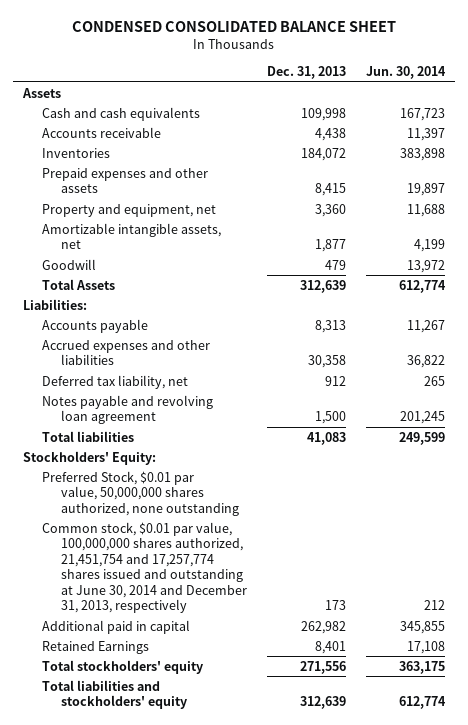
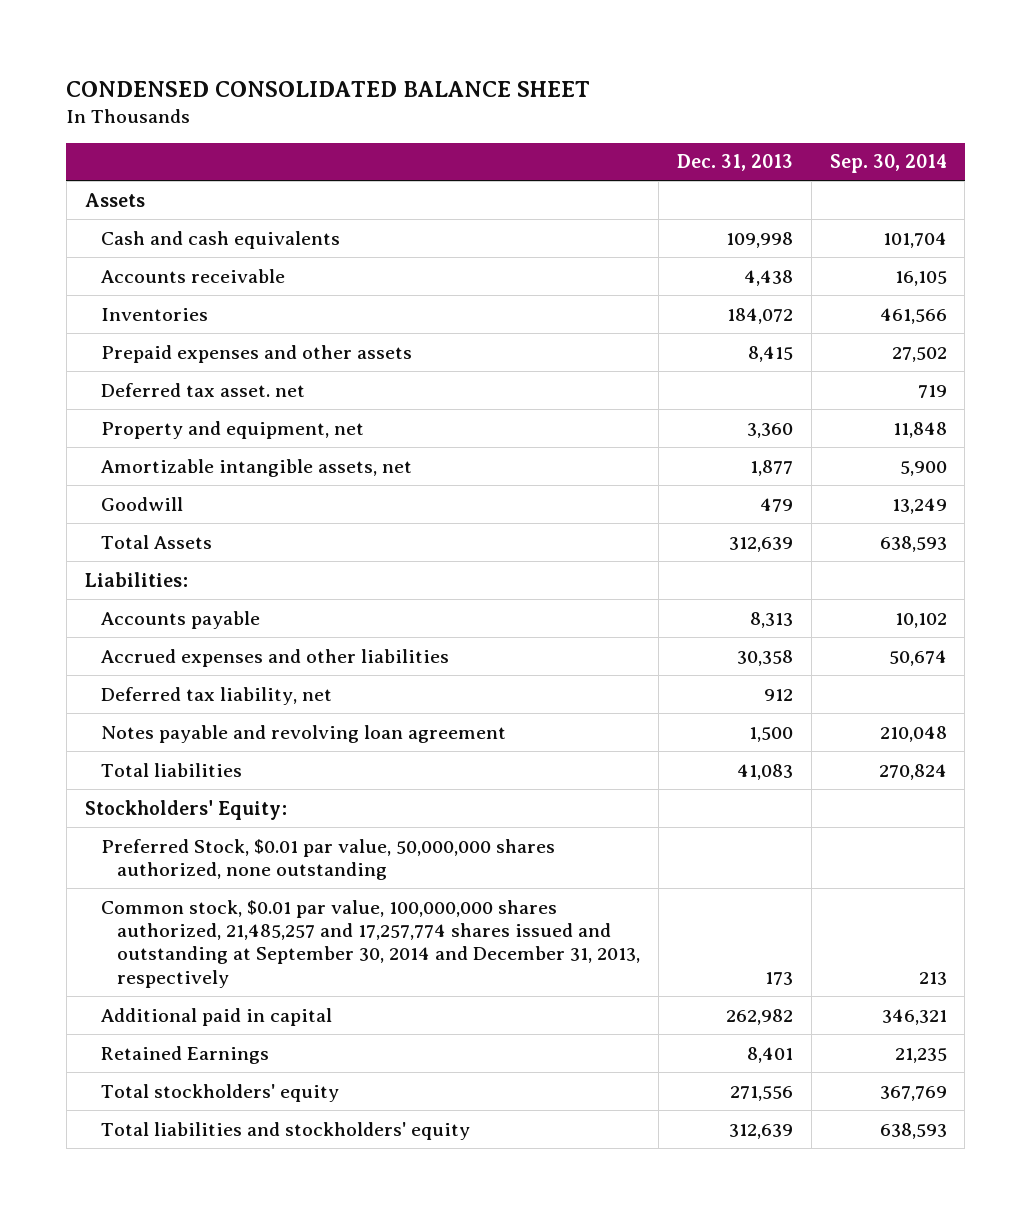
- | Dec. 31, 2013 | Jun. 30, 2014
+ | Dec. 31, 2013 | Sep. 30, 2014
+ Deferred tax asset. net | | 719
- Common stock, $0.01 par value, 100,000,000 shares authorized, 21,451,754 and 17,257,774 shares issued and outstanding at June 30, 2014 and December 31, 2013, respectively | 173 | 212
+ Common stock, $0.01 par value, 100,000,000 shares authorized, 21,485,257 and 17,257,774 shares issued and outstanding at September 30, 2014 and December 31, 2013, respectively | 173 | 213

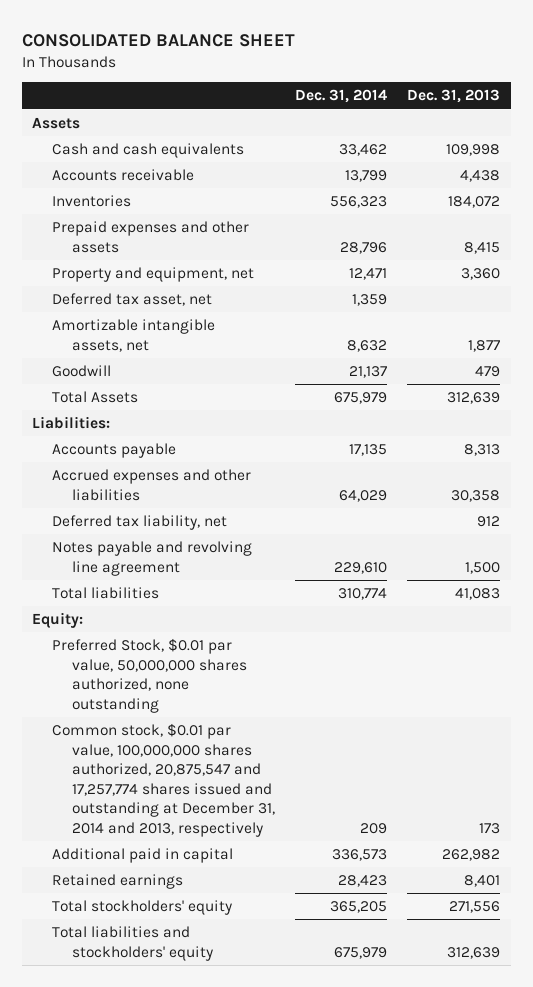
- CONDENSED CONSOLIDATED BALANCE SHEET
+ CONSOLIDATED BALANCE SHEET
- | Dec. 31, 2013 | Sep. 30, 2014
+ | Dec. 31, 2014 | Dec. 31, 2013
- Deferred tax asset. net | | 719
+ Deferred tax asset, net | 1,359 |
- Notes payable and revolving loan agreement | 1,500 | 210,048
+ Notes payable and revolving line agreement | 229,610 | 1,500
- Stockholders' Equity:
+ Equity:
- Common stock, $0.01 par value, 100,000,000 shares authorized, 21,485,257 and 17,257,774 shares issued and outstanding at September 30, 2014 and December 31, 2013, respectively | 173 | 213
+ Common stock, $0.01 par value, 100,000,000 shares authorized, 20,875,547 and 17,257,774 shares issued and outstanding at December 31, 2014 and 2013, respectively | 209 | 173
- Retained Earnings | 8,401 | 21,235
+ Retained earnings | 28,423 | 8,401

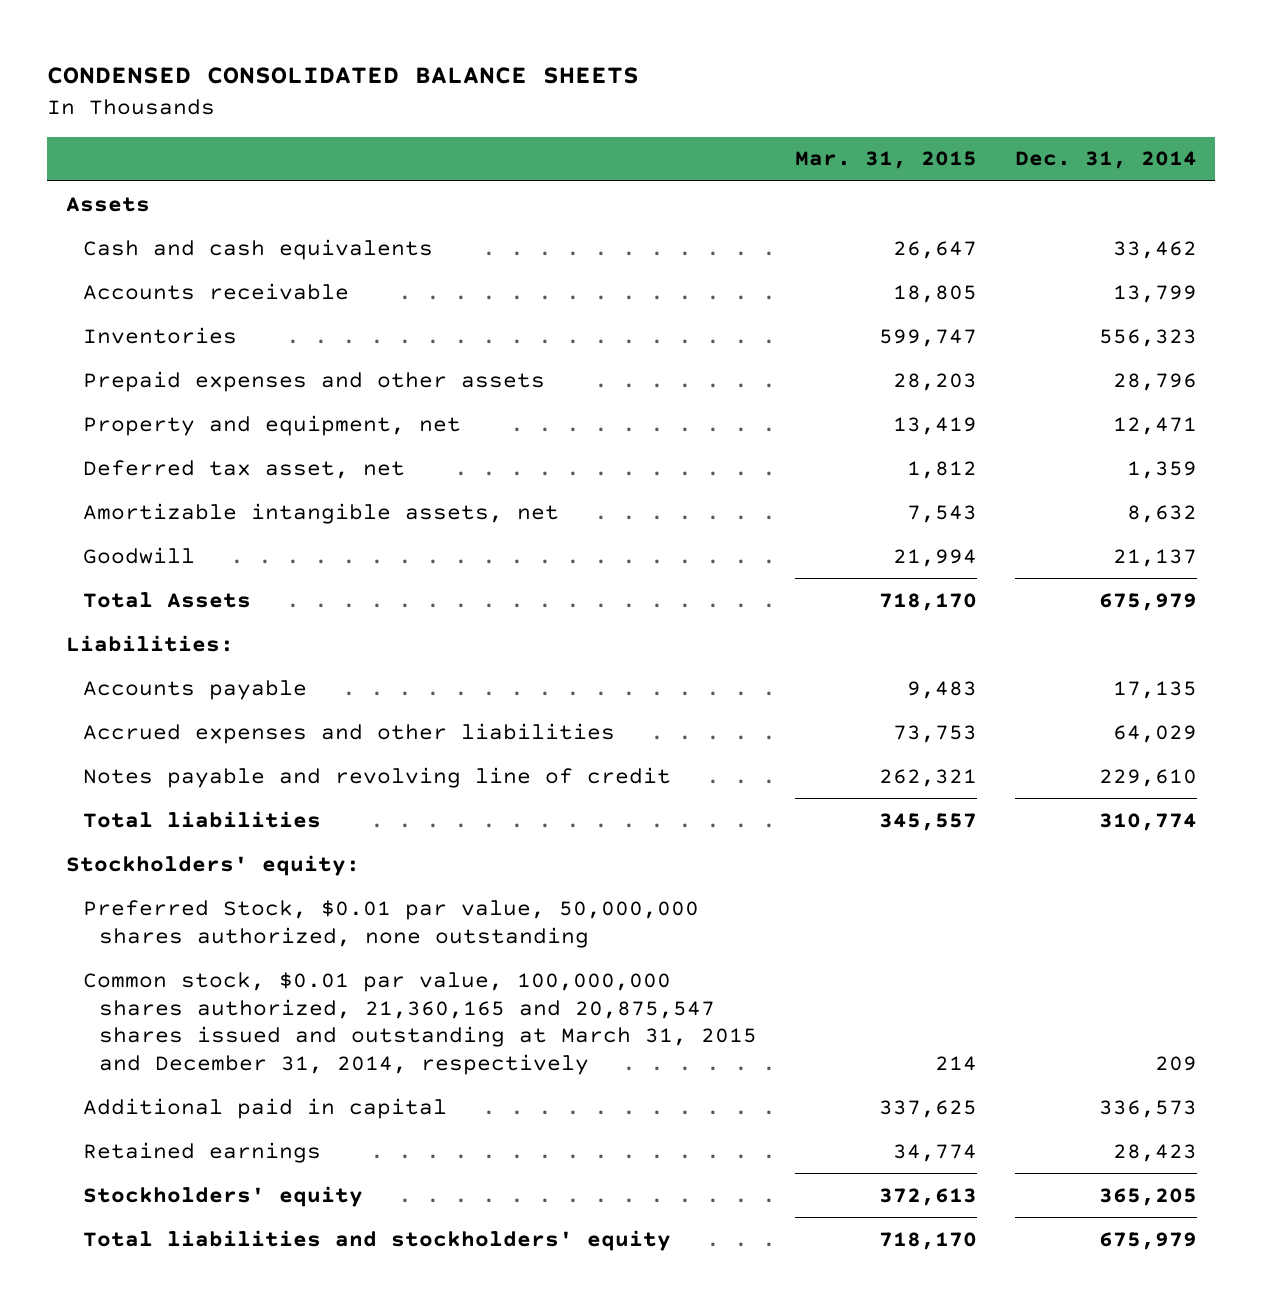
- CONSOLIDATED BALANCE SHEET
+ CONDENSED CONSOLIDATED BALANCE SHEETS
- | Dec. 31, 2014 | Dec. 31, 2013
+ | Mar. 31, 2015 | Dec. 31, 2014
- Deferred tax liability, net | | 912
- Notes payable and revolving line agreement | 229,610 | 1,500
+ Notes payable and revolving line of credit | 262,321 | 229,610
- Equity:
+ Stockholders' equity:
- Common stock, $0.01 par value, 100,000,000 shares authorized, 20,875,547 and 17,257,774 shares issued and outstanding at December 31, 2014 and 2013, respectively | 209 | 173
+ Common stock, $0.01 par value, 100,000,000 shares authorized, 21,360,165 and 20,875,547 shares issued and outstanding at March 31, 2015 and December 31, 2014, respectively | 214 | 209
- Total stockholders' equity | 365,205 | 271,556
+ Stockholders' equity | 372,613 | 365,205

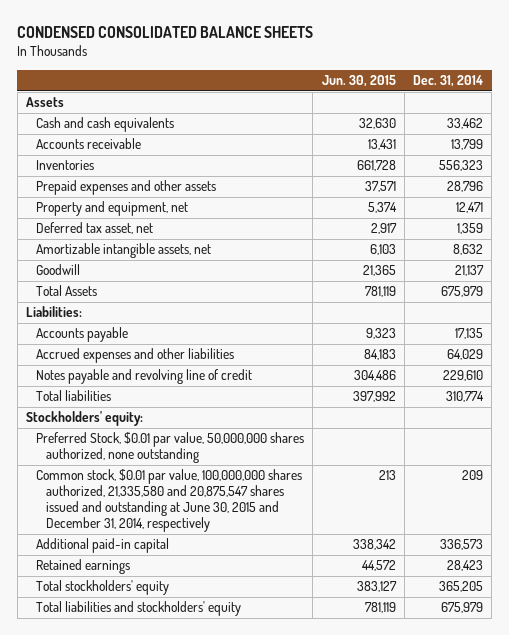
- | Mar. 31, 2015 | Dec. 31, 2014
+ | Jun. 30, 2015 | Dec. 31, 2014
- Common stock, $0.01 par value, 100,000,000 shares authorized, 21,360,165 and 20,875,547 shares issued and outstanding at March 31, 2015 and December 31, 2014, respectively | 214 | 209
- Additional paid in capital | 337,625 | 336,573
+ Common stock, $0.01 par value, 100,000,000 shares authorized, 21,335,580 and 20,875,547 shares issued and outstanding at June 30, 2015 and December 31, 2014, respectively | 213 | 209
+ Additional paid-in capital | 338,342 | 336,573
- Stockholders' equity | 372,613 | 365,205
+ Total stockholders' equity | 383,127 | 365,205

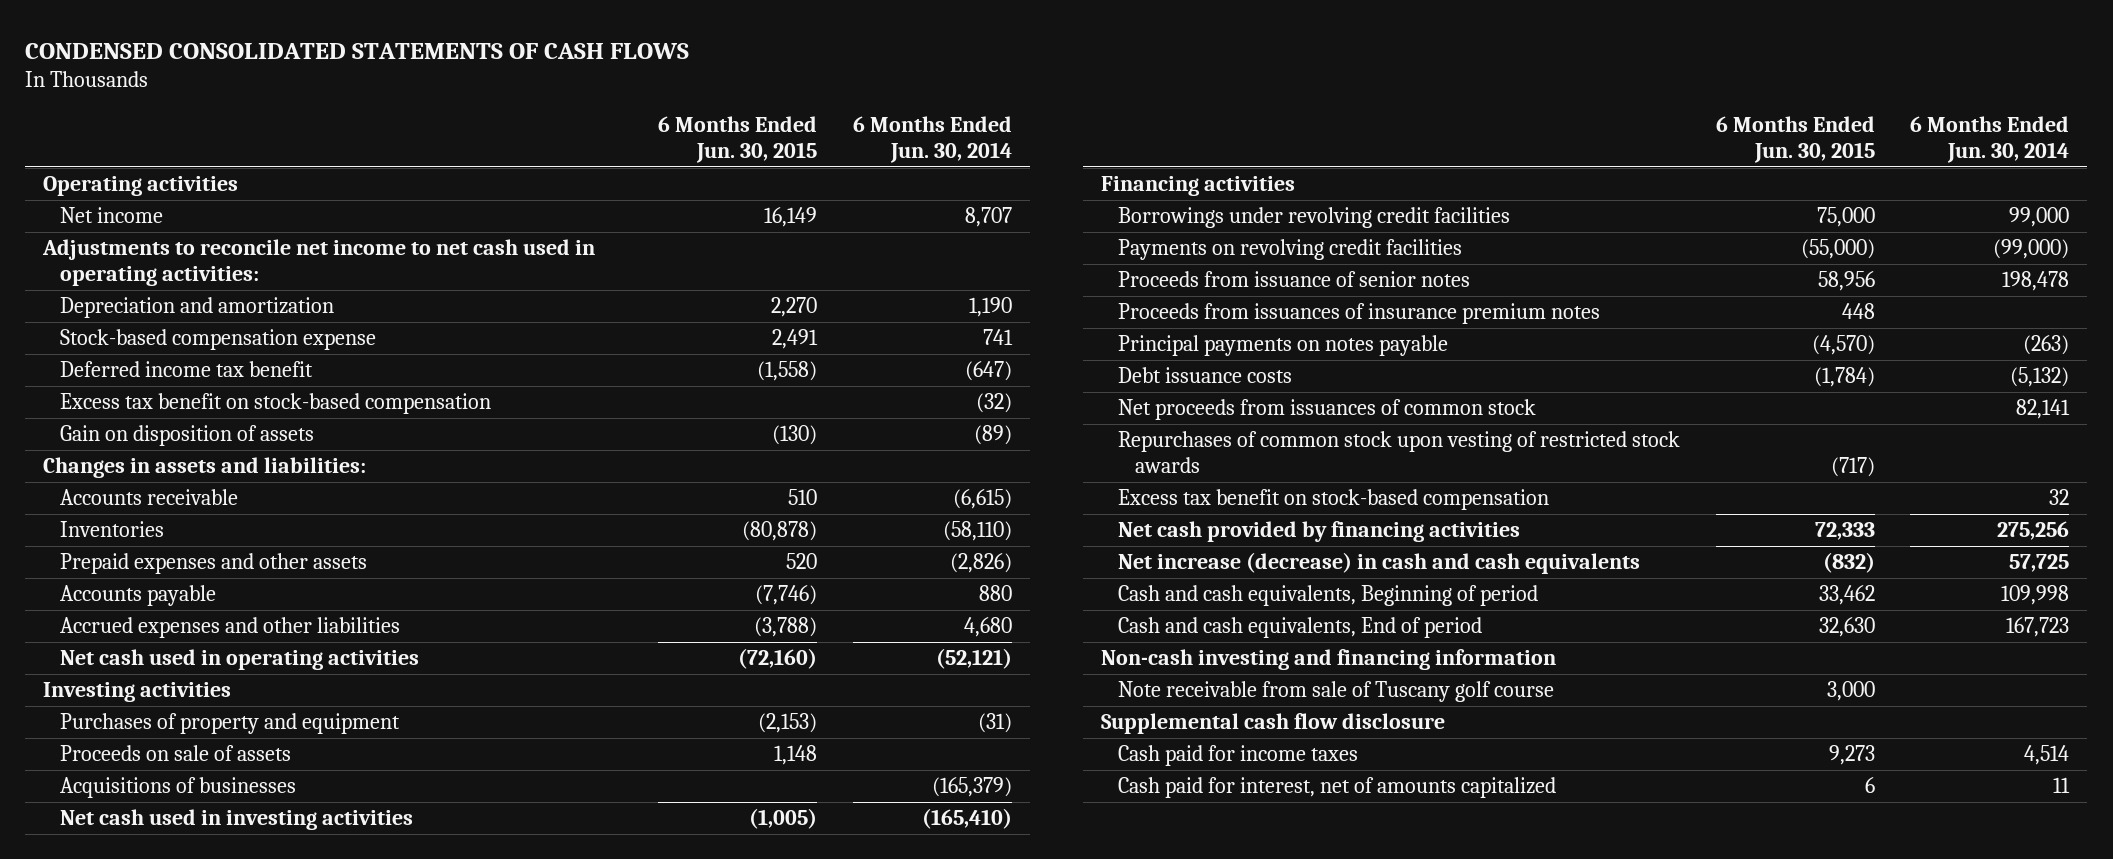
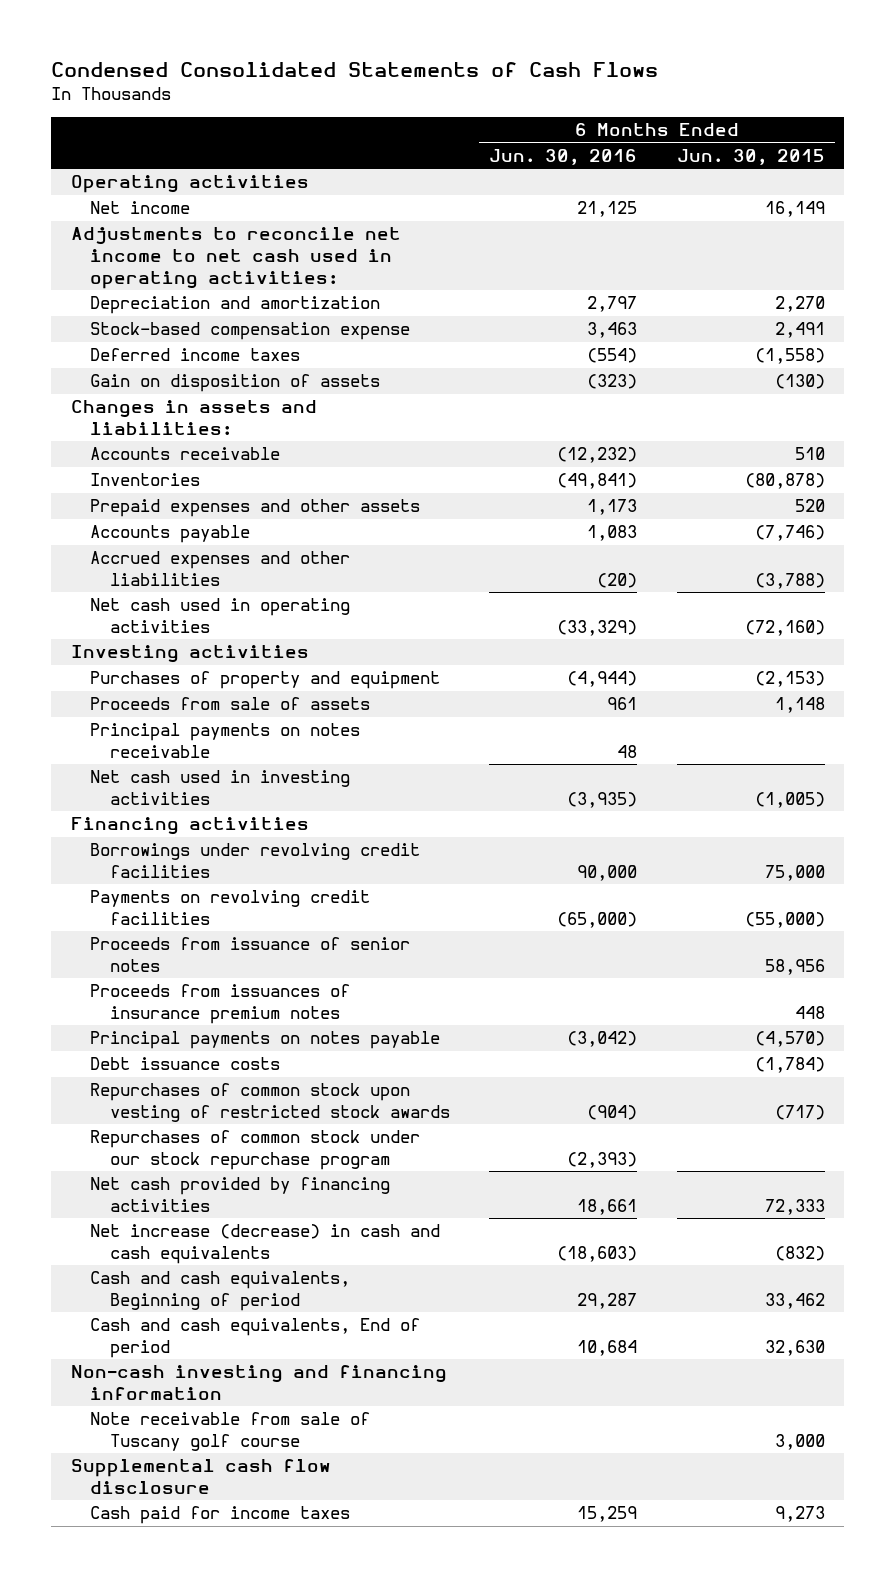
- CONDENSED CONSOLIDATED STATEMENTS OF CASH FLOWS
+ Condensed Consolidated Statements of Cash Flows
- | 6 Months Ended Jun. 30, 2015 | 6 Months Ended Jun. 30, 2014
+ | 6 Months Ended Jun. 30, 2016 | 6 Months Ended Jun. 30, 2015
- Deferred income tax benefit | (1,558) | (647)
- Excess tax benefit on stock-based compensation | | (32)
+ Deferred income taxes | (554) | (1,558)
- Proceeds on sale of assets | 1,148 |
- Acquisitions of businesses | | (165,379)
+ Proceeds from sale of assets | 961 | 1,148
+ Principal payments on notes receivable | 48 |
- Net proceeds from issuances of common stock | | 82,141
- Excess tax benefit on stock-based compensation | | 32
+ Repurchases of common stock under our stock repurchase program | (2,393) |
- Cash paid for interest, net of amounts capitalized | 6 | 11

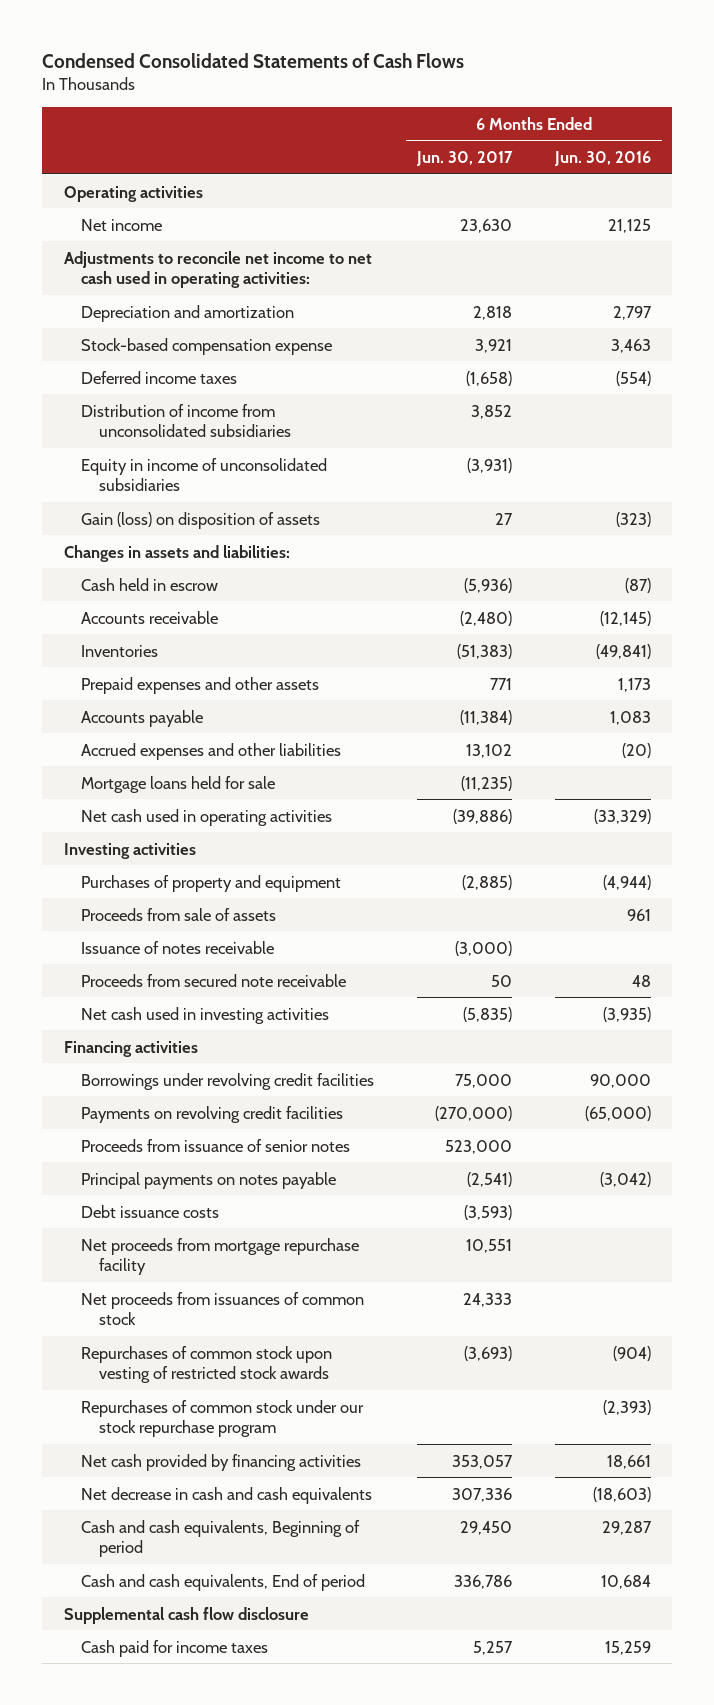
- | 6 Months Ended Jun. 30, 2016 | 6 Months Ended Jun. 30, 2015
+ | 6 Months Ended Jun. 30, 2017 | 6 Months Ended Jun. 30, 2016
- Gain on disposition of assets | (323) | (130)
+ Distribution of income from unconsolidated subsidiaries | 3,852 |
+ Equity in income of unconsolidated subsidiaries | (3,931) |
+ Gain (loss) on disposition of assets | 27 | (323)
- Accounts receivable | (12,232) | 510
+ Cash held in escrow | (5,936) | (87)
+ Accounts receivable | (2,480) | (12,145)
+ Mortgage loans held for sale | (11,235) |
- Principal payments on notes receivable | 48 |
+ Issuance of notes receivable | (3,000) |
+ Proceeds from secured note receivable | 50 | 48
- Proceeds from issuances of insurance premium notes | | 448
+ Net proceeds from mortgage repurchase facility | 10,551 |
+ Net proceeds from issuances of common stock | 24,333 |
- Net increase (decrease) in cash and cash equivalents | (18,603) | (832)
+ Net decrease in cash and cash equivalents | 307,336 | (18,603)
- Non-cash investing and financing information
- Note receivable from sale of Tuscany golf course | | 3,000

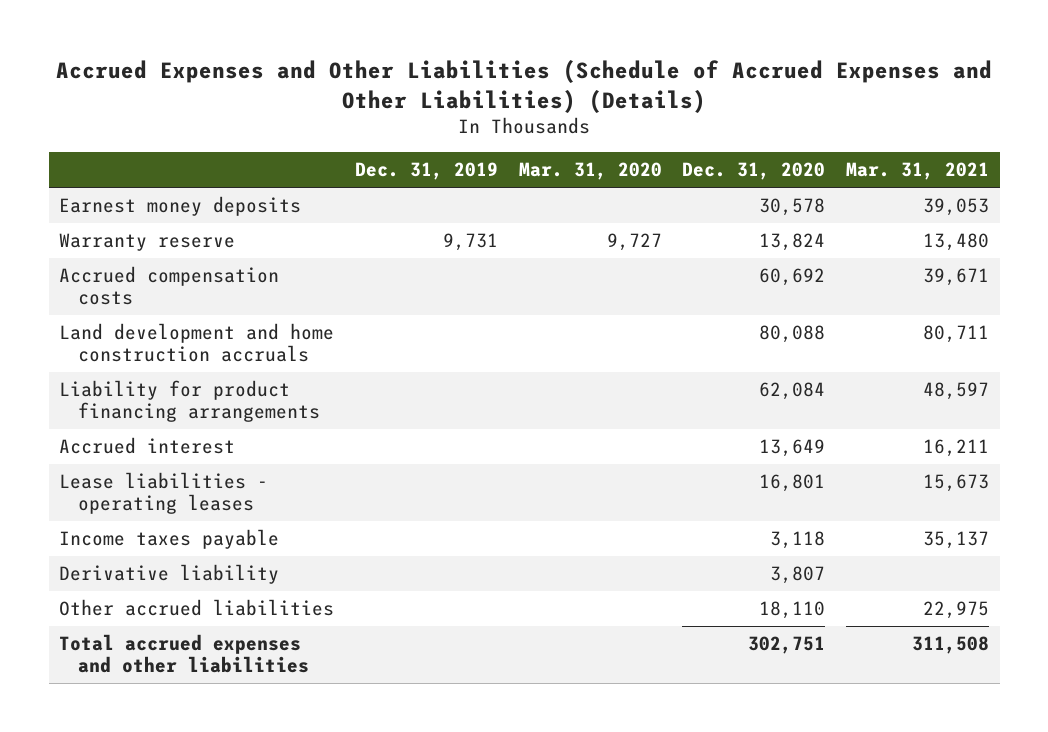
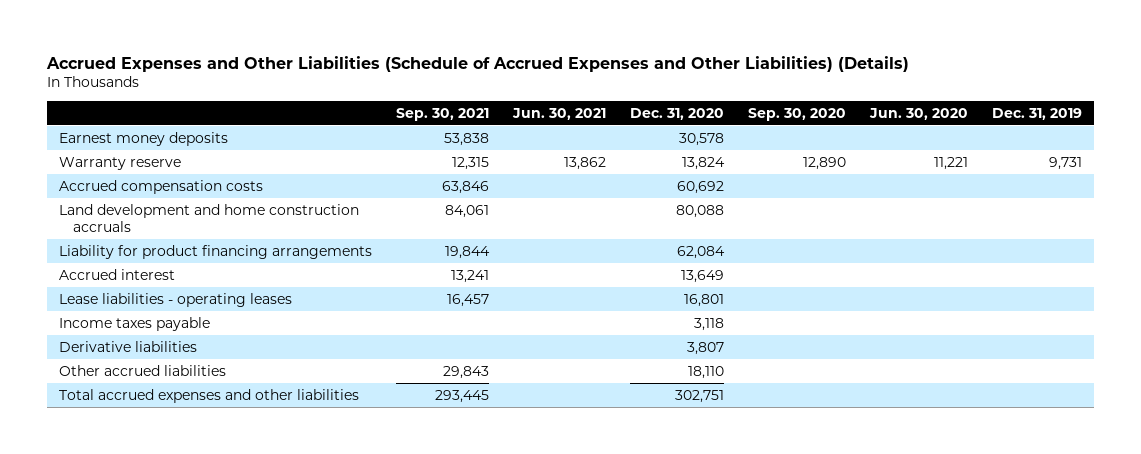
- | Dec. 31, 2019 | Mar. 31, 2020 | Dec. 31, 2020 | Mar. 31, 2021
+ | Sep. 30, 2021 | Jun. 30, 2021 | Dec. 31, 2020 | Sep. 30, 2020 | Jun. 30, 2020 | Dec. 31, 2019
- Derivative liability | | | 3,807 |
+ Derivative liabilities | | | 3,807 | | |

